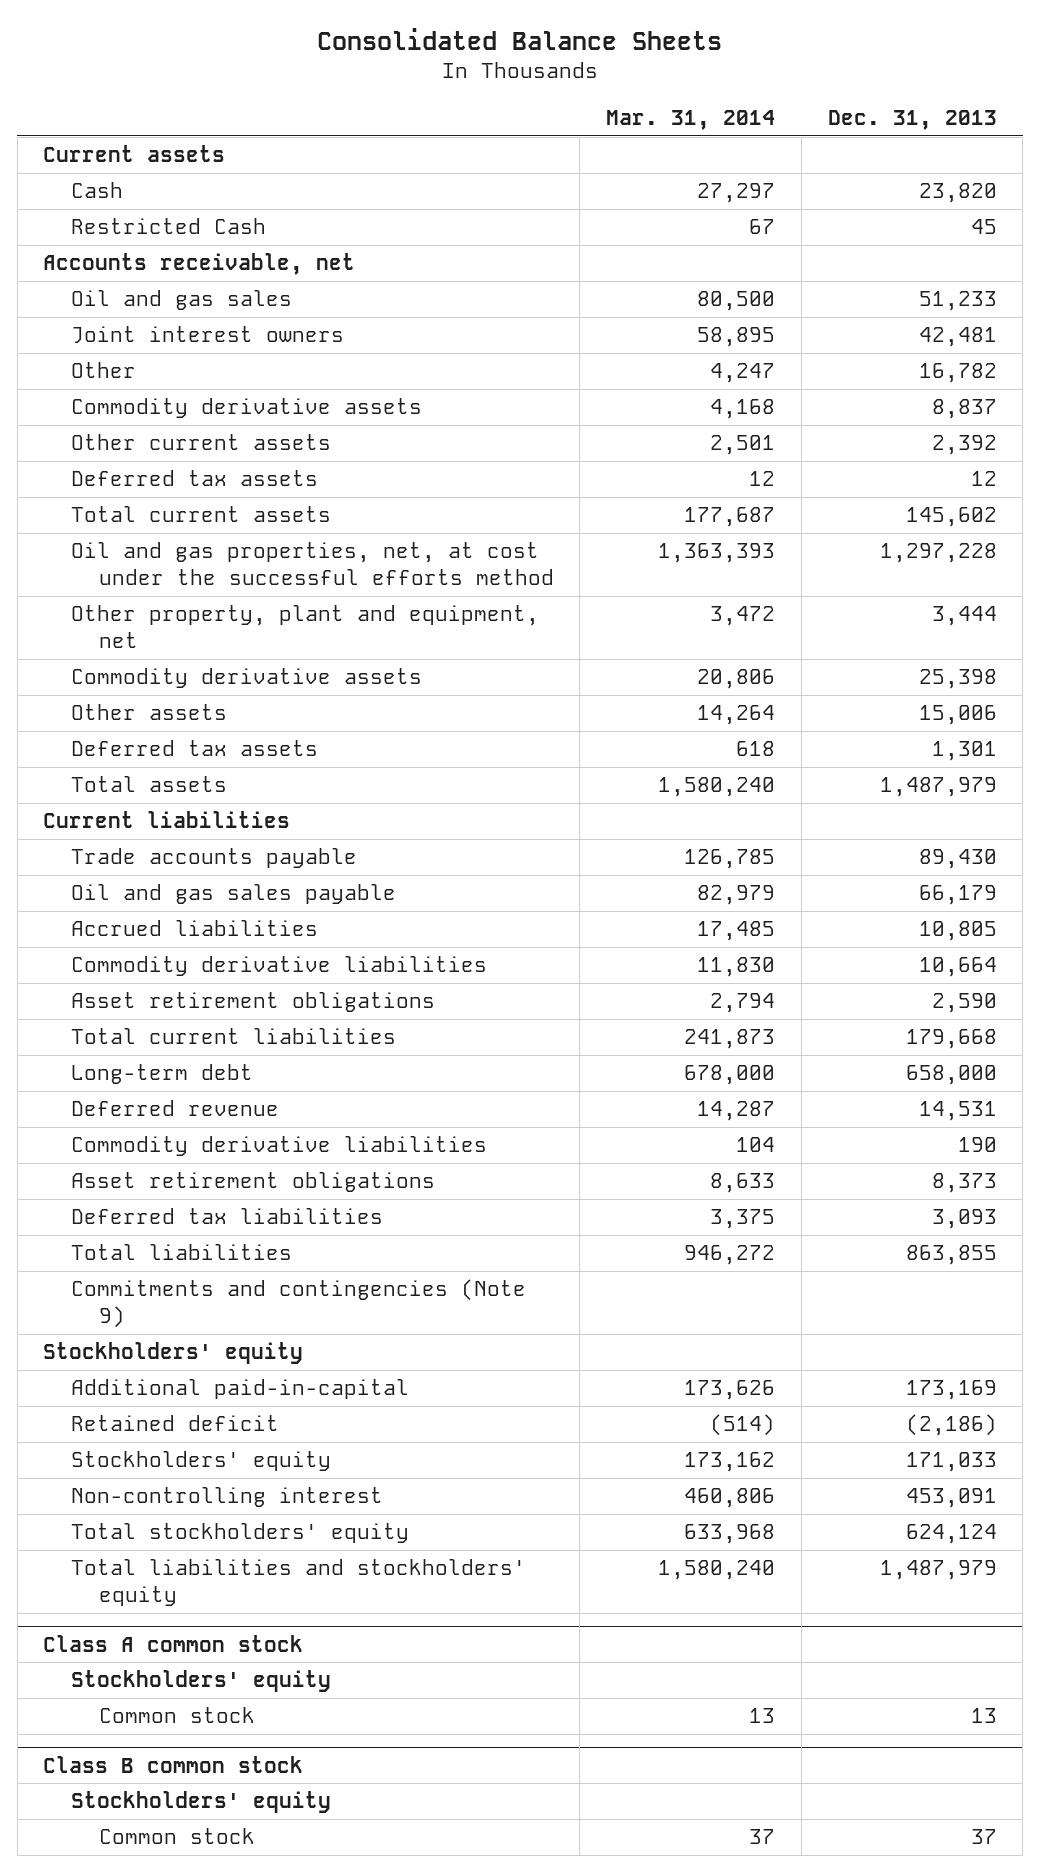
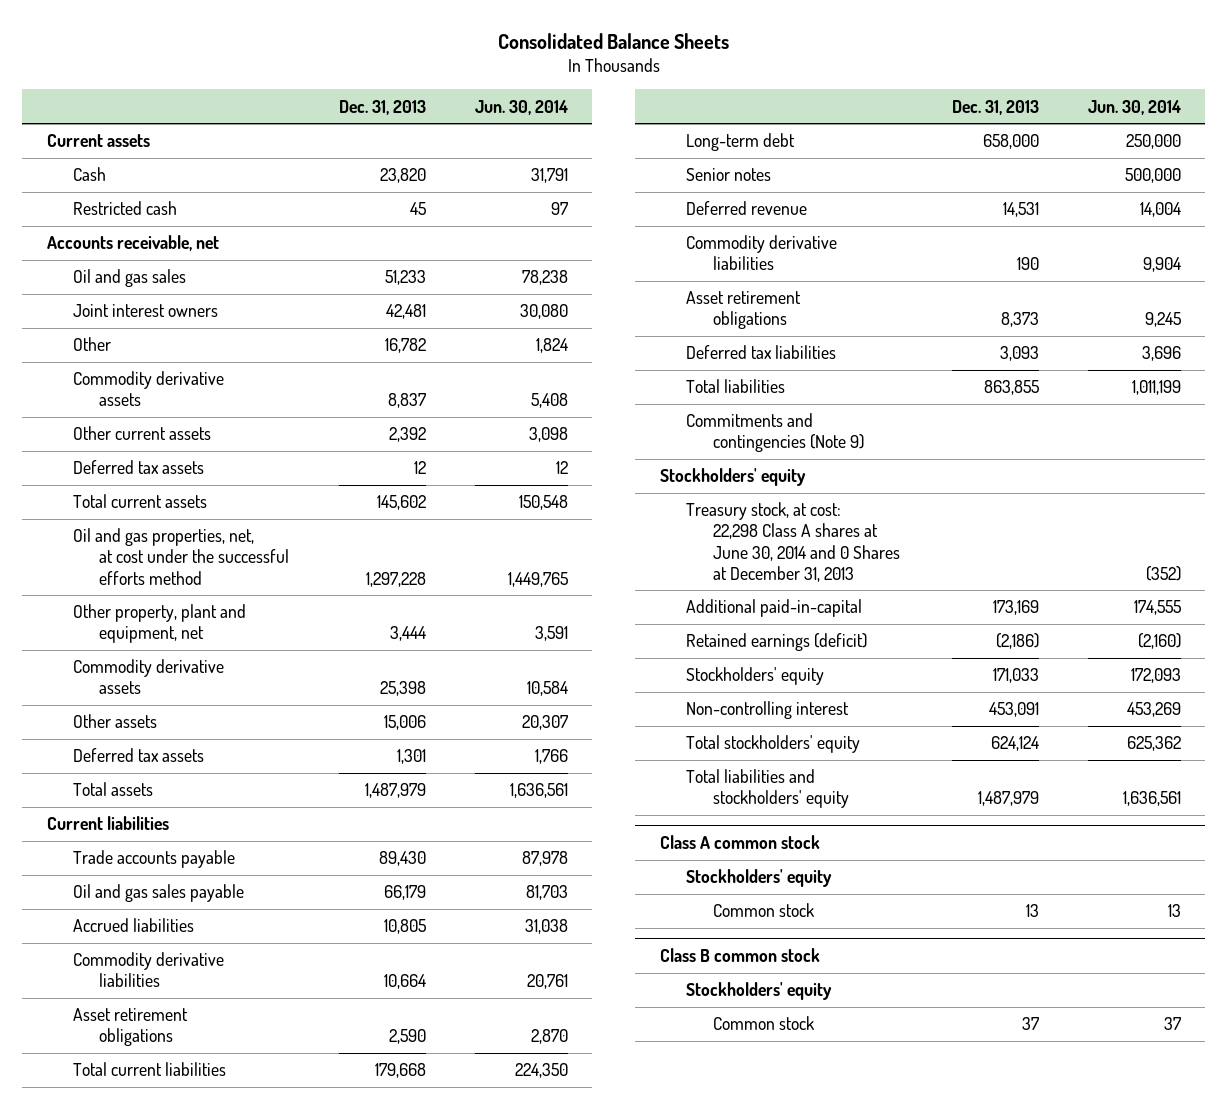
- | Mar. 31, 2014 | Dec. 31, 2013
+ | Dec. 31, 2013 | Jun. 30, 2014
- Restricted Cash | 67 | 45
+ Restricted cash | 45 | 97
+ Senior notes | | 500,000
+ Treasury stock, at cost: 22,298 Class A shares at June 30, 2014 and 0 Shares at December 31, 2013 | | (352)
- Retained deficit | (514) | (2,186)
+ Retained earnings (deficit) | (2,186) | (2,160)

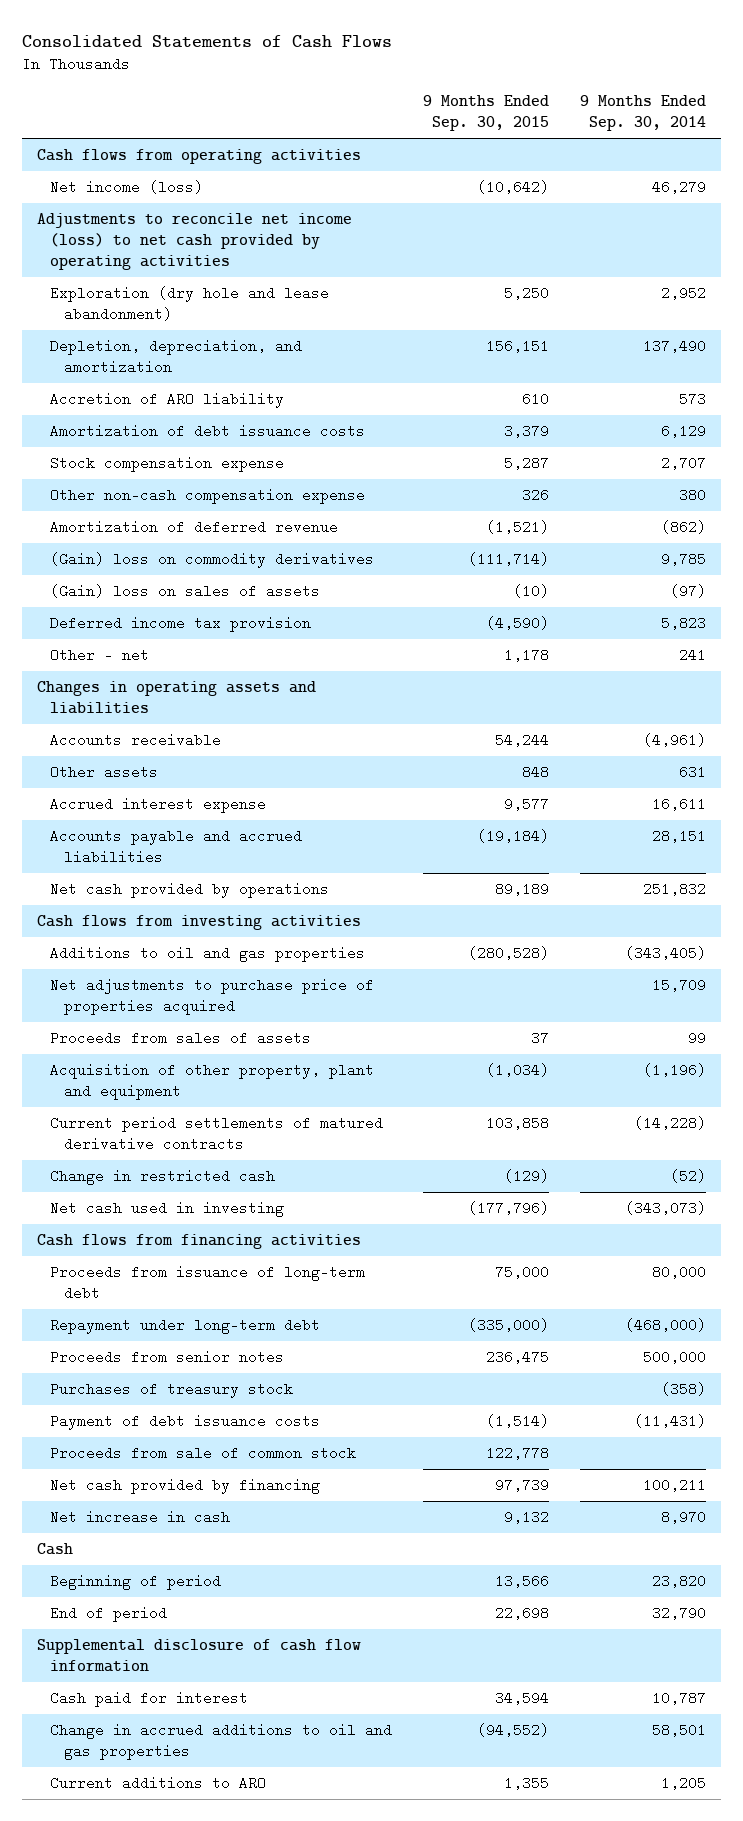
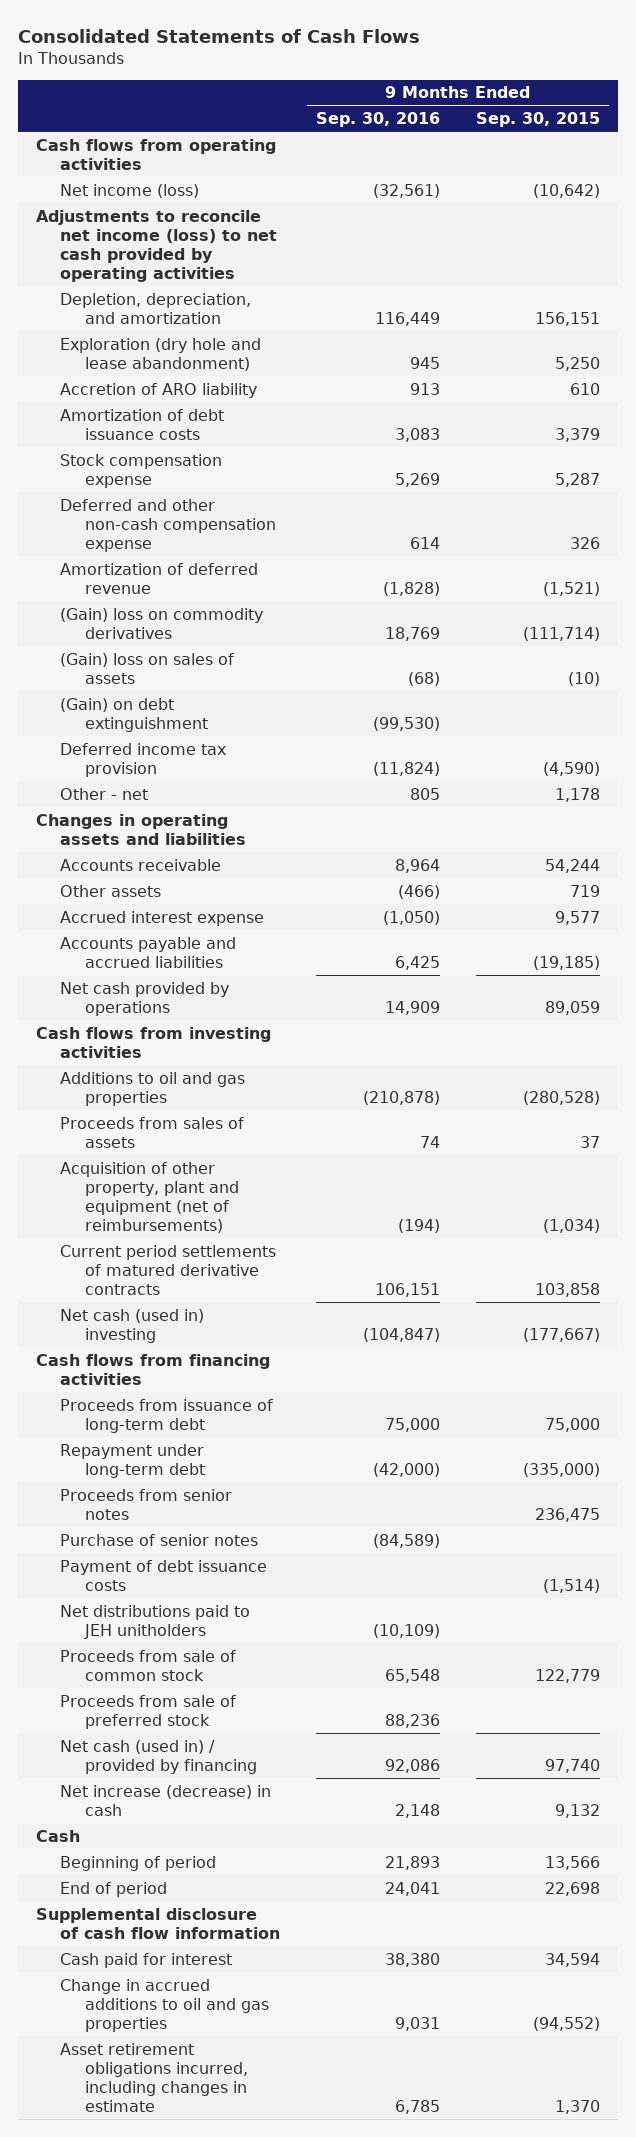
- | 9 Months Ended Sep. 30, 2015 | 9 Months Ended Sep. 30, 2014
+ | 9 Months Ended Sep. 30, 2016 | 9 Months Ended Sep. 30, 2015
moved down: Exploration (dry hole and lease abandonment) | 945 | 5,250
- Other non-cash compensation expense | 326 | 380
+ Deferred and other non-cash compensation expense | 614 | 326
+ (Gain) on debt extinguishment | (99,530) |
- Other assets | 848 | 631
+ Other assets | (466) | 719
- Accounts payable and accrued liabilities | (19,184) | 28,151
- Net cash provided by operations | 89,189 | 251,832
+ Accounts payable and accrued liabilities | 6,425 | (19,185)
+ Net cash provided by operations | 14,909 | 89,059
- Net adjustments to purchase price of properties acquired | | 15,709
- Acquisition of other property, plant and equipment | (1,034) | (1,196)
+ Acquisition of other property, plant and equipment (net of reimbursements) | (194) | (1,034)
- Change in restricted cash | (129) | (52)
- Net cash used in investing | (177,796) | (343,073)
+ Net cash (used in) investing | (104,847) | (177,667)
- Purchases of treasury stock | | (358)
+ Purchase of senior notes | (84,589) |
- Proceeds from sale of common stock | 122,778 |
- Net cash provided by financing | 97,739 | 100,211
- Net increase in cash | 9,132 | 8,970
+ Net distributions paid to JEH unitholders | (10,109) |
+ Proceeds from sale of common stock | 65,548 | 122,779
+ Proceeds from sale of preferred stock | 88,236 |
+ Net cash (used in) / provided by financing | 92,086 | 97,740
+ Net increase (decrease) in cash | 2,148 | 9,132
- Current additions to ARO | 1,355 | 1,205
+ Asset retirement obligations incurred, including changes in estimate | 6,785 | 1,370

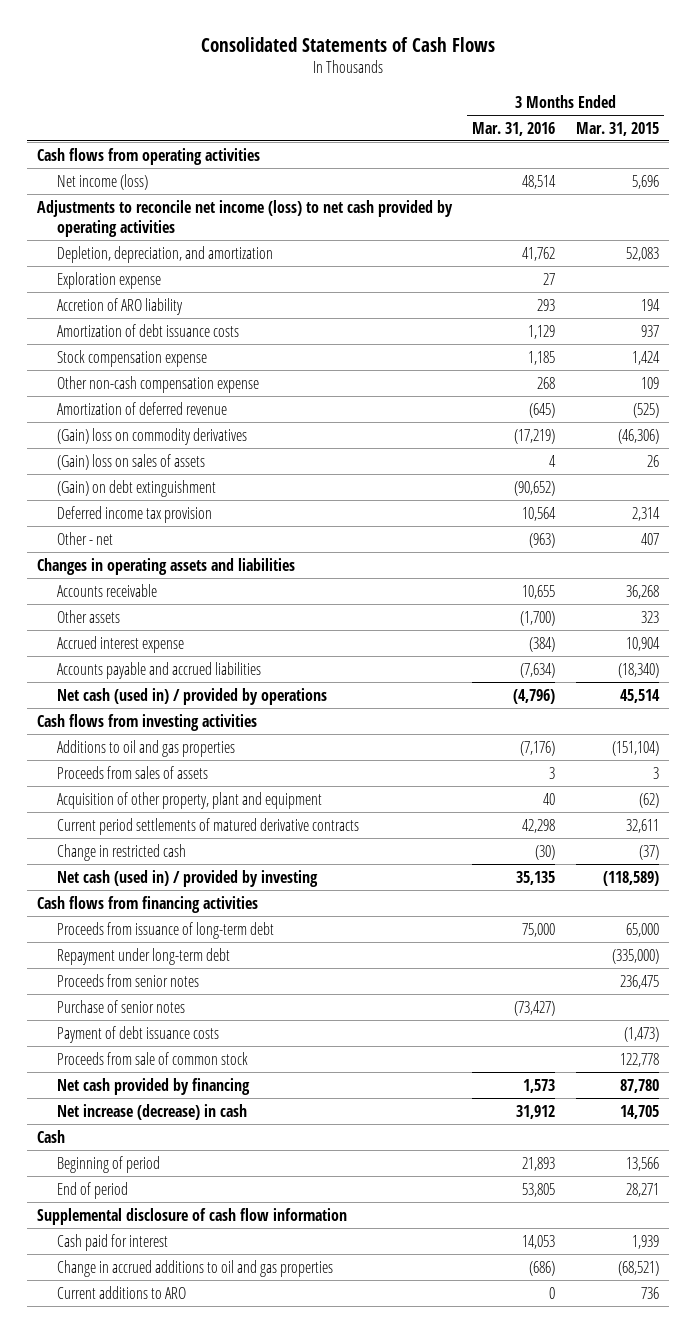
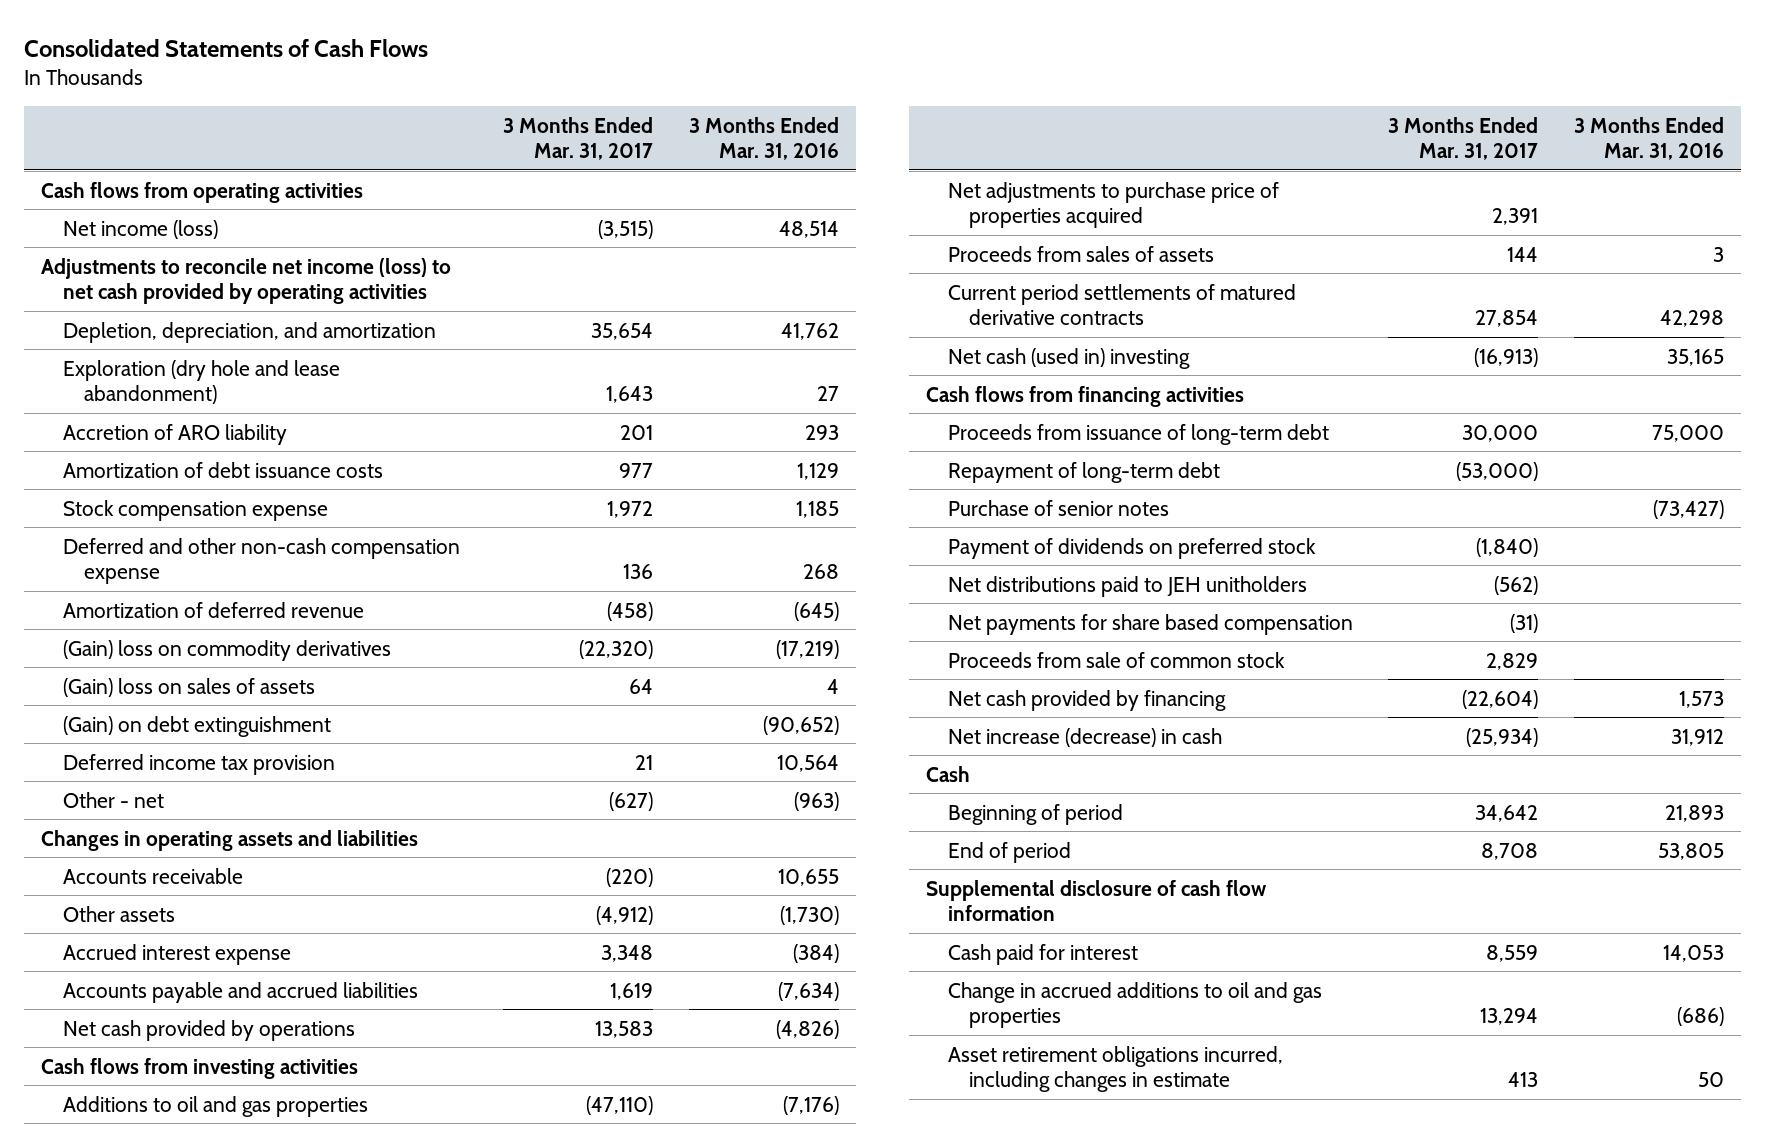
- | 3 Months Ended Mar. 31, 2016 | 3 Months Ended Mar. 31, 2015
+ | 3 Months Ended Mar. 31, 2017 | 3 Months Ended Mar. 31, 2016
- Exploration expense | 27 |
+ Exploration (dry hole and lease abandonment) | 1,643 | 27
- Other non-cash compensation expense | 268 | 109
+ Deferred and other non-cash compensation expense | 136 | 268
- Other assets | (1,700) | 323
+ Other assets | (4,912) | (1,730)
- Net cash (used in) / provided by operations | (4,796) | 45,514
+ Net cash provided by operations | 13,583 | (4,826)
+ Net adjustments to purchase price of properties acquired | 2,391 |
- Acquisition of other property, plant and equipment | 40 | (62)
- Change in restricted cash | (30) | (37)
- Net cash (used in) / provided by investing | 35,135 | (118,589)
+ Net cash (used in) investing | (16,913) | 35,165
- Repayment under long-term debt | | (335,000)
- Proceeds from senior notes | | 236,475
+ Repayment of long-term debt | (53,000) |
- Payment of debt issuance costs | | (1,473)
+ Payment of dividends on preferred stock | (1,840) |
+ Net distributions paid to JEH unitholders | (562) |
+ Net payments for share based compensation | (31) |
- Current additions to ARO | 0 | 736
+ Asset retirement obligations incurred, including changes in estimate | 413 | 50

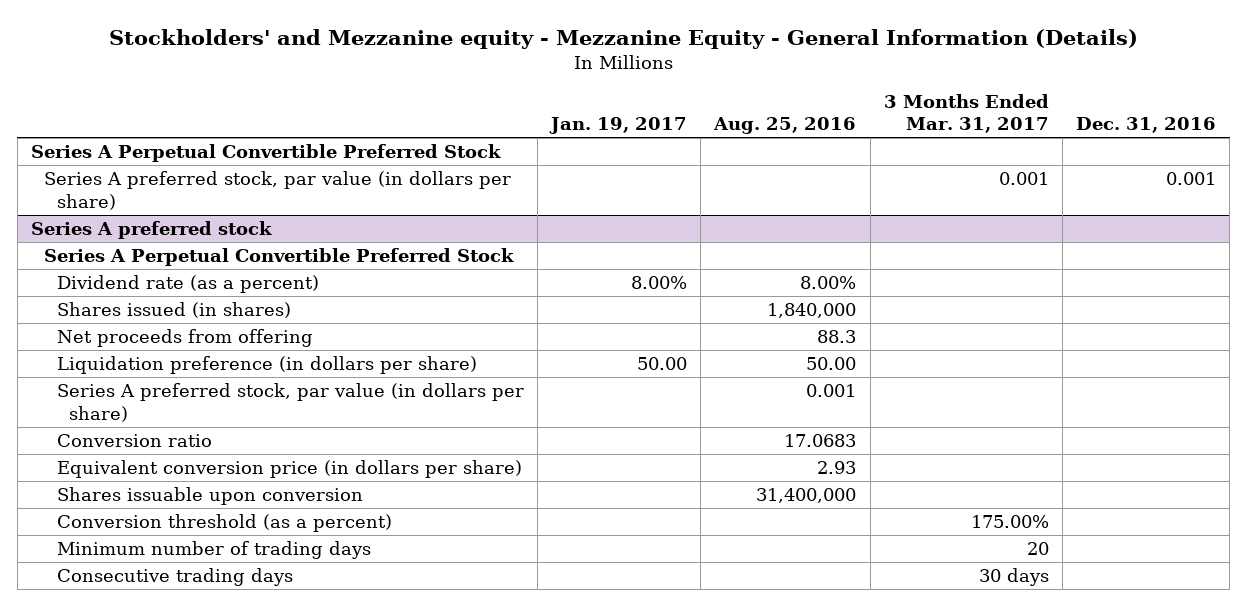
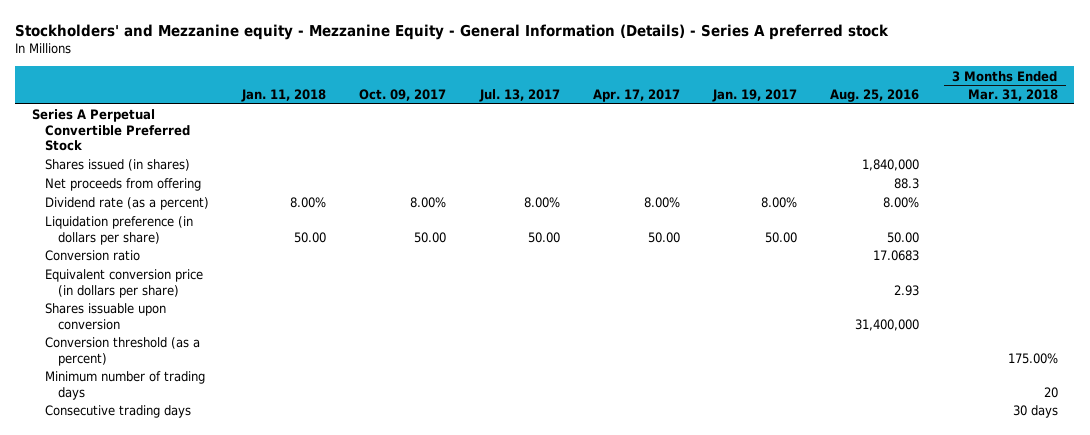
- Stockholders' and Mezzanine equity - Mezzanine Equity - General Information (Details)
+ Stockholders' and Mezzanine equity - Mezzanine Equity - General Information (Details) - Series A preferred stock
- | Jan. 19, 2017 | Aug. 25, 2016 | 3 Months Ended Mar. 31, 2017 | Dec. 31, 2016
+ | Jan. 11, 2018 | Oct. 09, 2017 | Jul. 13, 2017 | Apr. 17, 2017 | Jan. 19, 2017 | Aug. 25, 2016 | 3 Months Ended Mar. 31, 2018
- Series A preferred stock, par value (in dollars per share) | | | 0.001 | 0.001
- Series A preferred stock
- Series A Perpetual Convertible Preferred Stock
- Dividend rate (as a percent) | 8.00% | 8.00% | |
+ Dividend rate (as a percent) | 8.00% | 8.00% | 8.00% | 8.00% | 8.00% | 8.00% |
- Series A preferred stock, par value (in dollars per share) | | 0.001 | |

